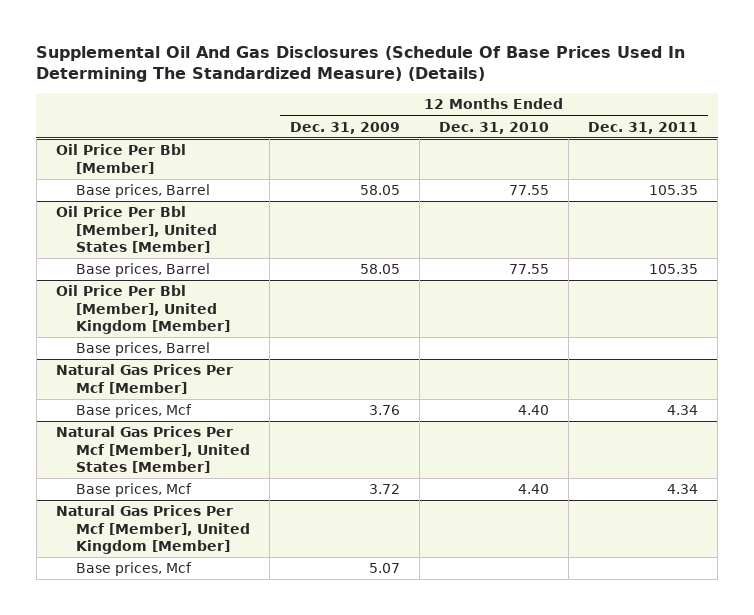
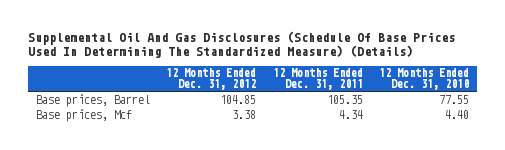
- | 12 Months Ended Dec. 31, 2009 | 12 Months Ended Dec. 31, 2010 | 12 Months Ended Dec. 31, 2011
+ | 12 Months Ended Dec. 31, 2012 | 12 Months Ended Dec. 31, 2011 | 12 Months Ended Dec. 31, 2010
- Oil Price Per Bbl [Member]
- Oil Price Per Bbl [Member], United States [Member]
- Base prices, Barrel | 58.05 | 77.55 | 105.35
- Oil Price Per Bbl [Member], United Kingdom [Member]
- Base prices, Barrel
- Natural Gas Prices Per Mcf [Member]
- Natural Gas Prices Per Mcf [Member], United States [Member]
- Base prices, Mcf | 3.72 | 4.40 | 4.34
- Natural Gas Prices Per Mcf [Member], United Kingdom [Member]
- Base prices, Mcf | 5.07 | |

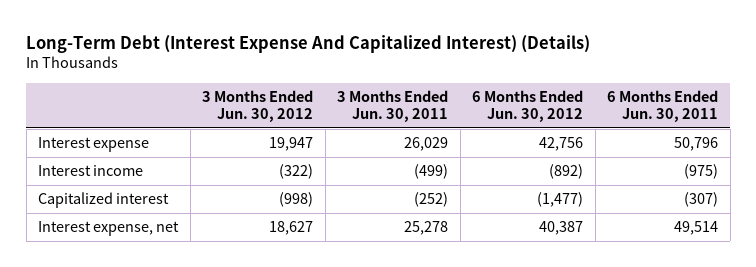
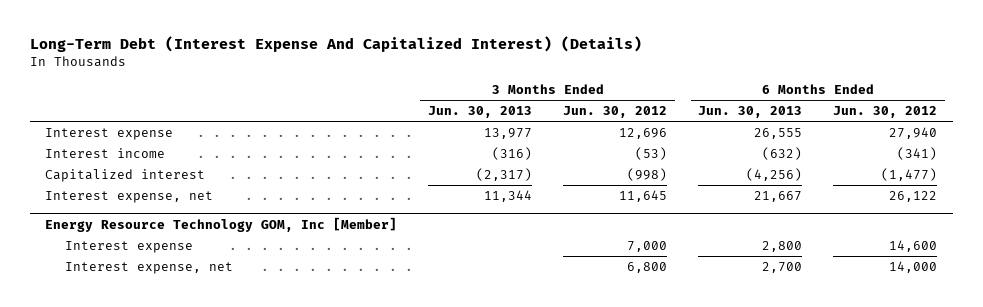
- | 3 Months Ended Jun. 30, 2012 | 3 Months Ended Jun. 30, 2011 | 6 Months Ended Jun. 30, 2012 | 6 Months Ended Jun. 30, 2011
+ | 3 Months Ended Jun. 30, 2013 | 3 Months Ended Jun. 30, 2012 | 6 Months Ended Jun. 30, 2013 | 6 Months Ended Jun. 30, 2012
- Interest expense | 19,947 | 26,029 | 42,756 | 50,796
- Interest income | (322) | (499) | (892) | (975)
+ Interest expense | 13,977 | 12,696 | 26,555 | 27,940
+ Interest income | (316) | (53) | (632) | (341)
- Interest expense, net | 18,627 | 25,278 | 40,387 | 49,514
+ Interest expense, net | 11,344 | 11,645 | 21,667 | 26,122
+ Energy Resource Technology GOM, Inc [Member]
+ Interest expense | | 7,000 | 2,800 | 14,600
+ Interest expense, net | | 6,800 | 2,700 | 14,000

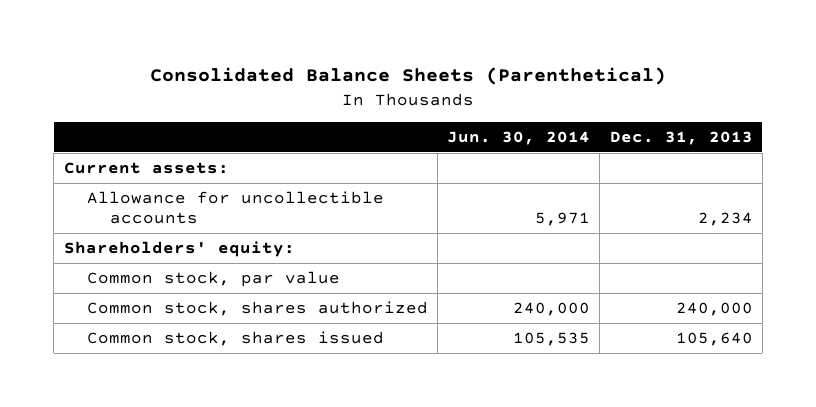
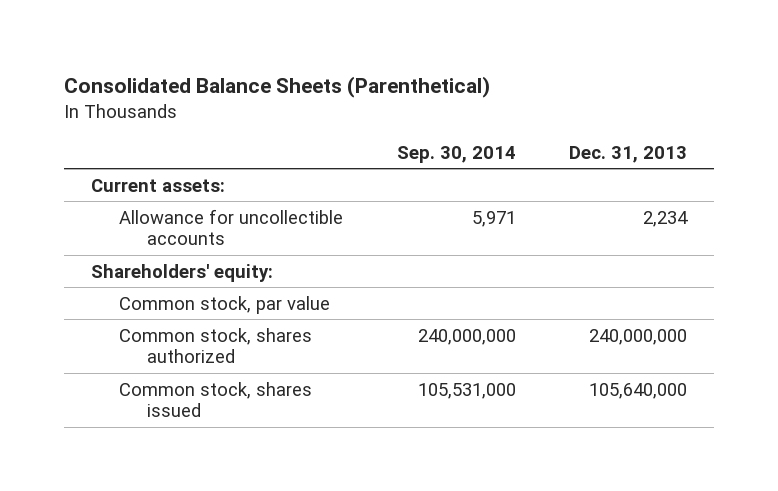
- | Jun. 30, 2014 | Dec. 31, 2013
+ | Sep. 30, 2014 | Dec. 31, 2013
- Common stock, shares authorized | 240,000 | 240,000
- Common stock, shares issued | 105,535 | 105,640
+ Common stock, shares authorized | 240,000,000 | 240,000,000
+ Common stock, shares issued | 105,531,000 | 105,640,000

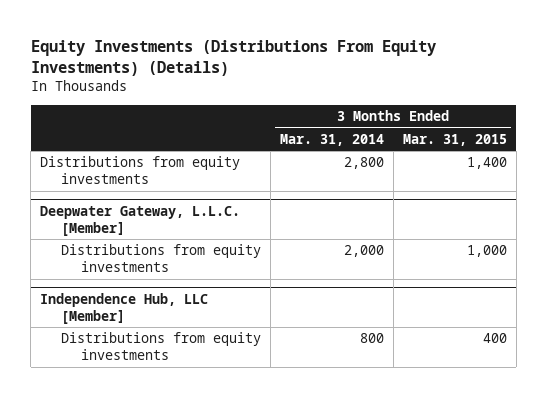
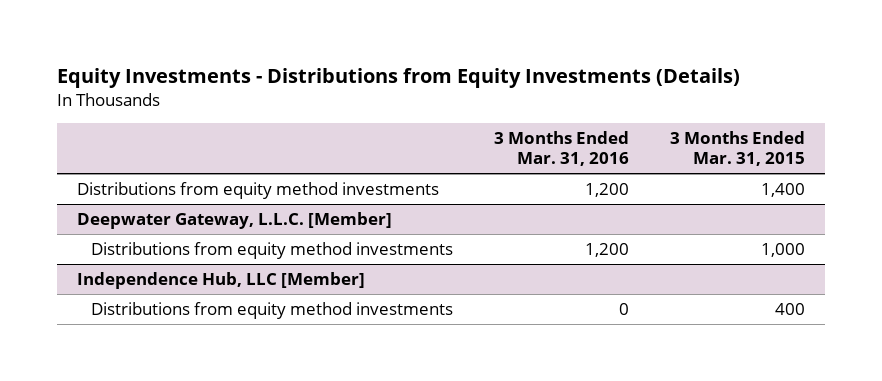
- Equity Investments (Distributions From Equity Investments) (Details)
+ Equity Investments - Distributions from Equity Investments (Details)
- | 3 Months Ended Mar. 31, 2014 | 3 Months Ended Mar. 31, 2015
+ | 3 Months Ended Mar. 31, 2016 | 3 Months Ended Mar. 31, 2015
- Distributions from equity investments | 2,800 | 1,400
+ Distributions from equity method investments | 1,200 | 1,400
@ Deepwater Gateway, L.L.C. [Member]
- Distributions from equity investments | 2,000 | 1,000
+ Distributions from equity method investments | 1,200 | 1,000
@ Independence Hub, LLC [Member]
- Distributions from equity investments | 800 | 400
+ Distributions from equity method investments | 0 | 400

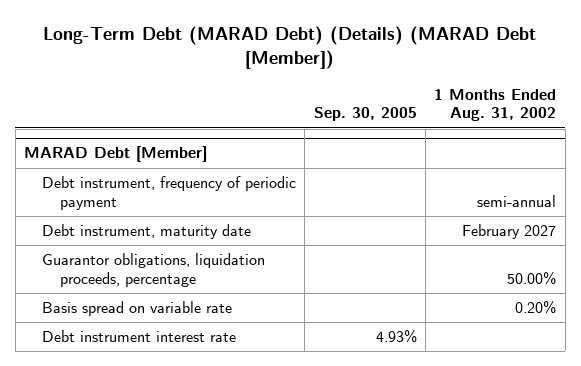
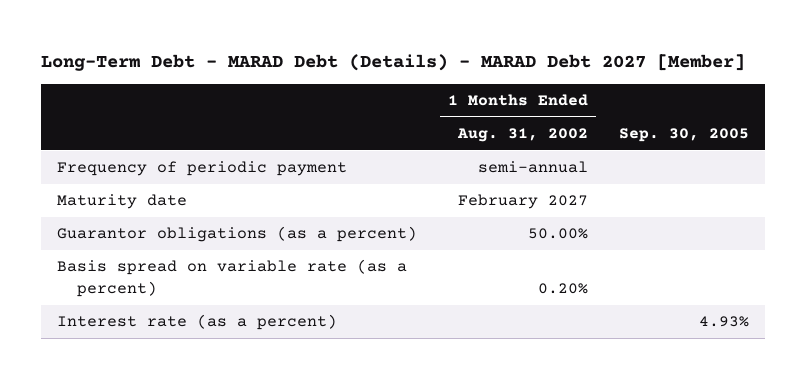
- Long-Term Debt (MARAD Debt) (Details) (MARAD Debt [Member])
+ Long-Term Debt - MARAD Debt (Details) - MARAD Debt 2027 [Member]
- | Sep. 30, 2005 | 1 Months Ended Aug. 31, 2002
+ | 1 Months Ended Aug. 31, 2002 | Sep. 30, 2005
- MARAD Debt [Member]
- Debt instrument, frequency of periodic payment | | semi-annual
- Debt instrument, maturity date | | February 2027
- Guarantor obligations, liquidation proceeds, percentage | | 50.00%
- Basis spread on variable rate | | 0.20%
- Debt instrument interest rate | 4.93% |
+ Frequency of periodic payment | semi-annual |
+ Maturity date | February 2027 |
+ Guarantor obligations (as a percent) | 50.00% |
+ Basis spread on variable rate (as a percent) | 0.20% |
+ Interest rate (as a percent) | | 4.93%

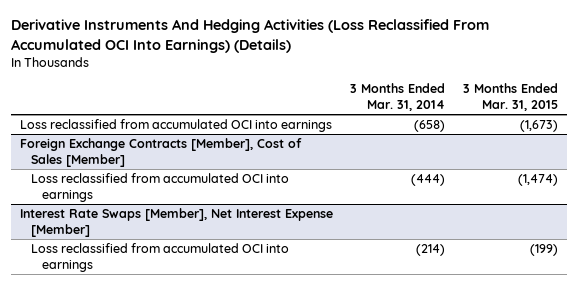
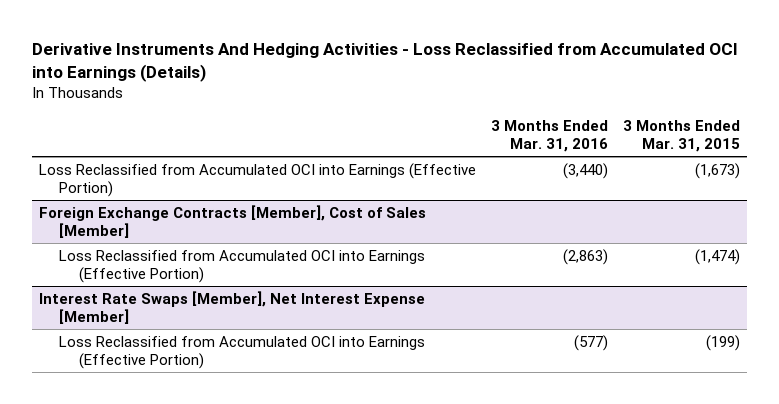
- Derivative Instruments And Hedging Activities (Loss Reclassified From Accumulated OCI Into Earnings) (Details)
+ Derivative Instruments And Hedging Activities - Loss Reclassified from Accumulated OCI into Earnings (Details)
- | 3 Months Ended Mar. 31, 2014 | 3 Months Ended Mar. 31, 2015
+ | 3 Months Ended Mar. 31, 2016 | 3 Months Ended Mar. 31, 2015
- Loss reclassified from accumulated OCI into earnings | (658) | (1,673)
+ Loss Reclassified from Accumulated OCI into Earnings (Effective Portion) | (3,440) | (1,673)
@ Foreign Exchange Contracts [Member], Cost of Sales [Member]
- Loss reclassified from accumulated OCI into earnings | (444) | (1,474)
+ Loss Reclassified from Accumulated OCI into Earnings (Effective Portion) | (2,863) | (1,474)
@ Interest Rate Swaps [Member], Net Interest Expense [Member]
- Loss reclassified from accumulated OCI into earnings | (214) | (199)
+ Loss Reclassified from Accumulated OCI into Earnings (Effective Portion) | (577) | (199)

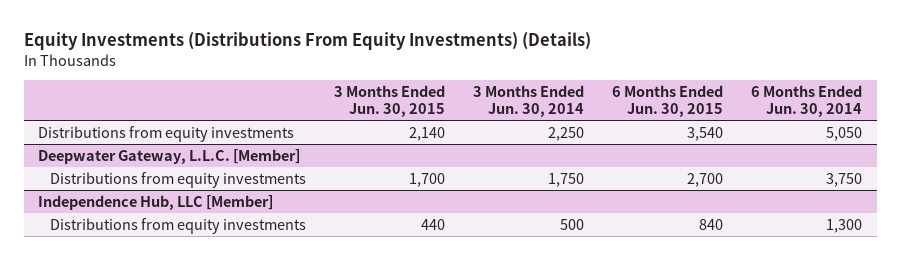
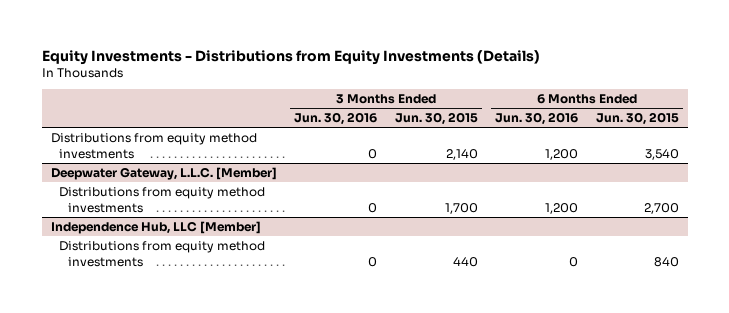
- Equity Investments (Distributions From Equity Investments) (Details)
+ Equity Investments - Distributions from Equity Investments (Details)
- | 3 Months Ended Jun. 30, 2015 | 3 Months Ended Jun. 30, 2014 | 6 Months Ended Jun. 30, 2015 | 6 Months Ended Jun. 30, 2014
+ | 3 Months Ended Jun. 30, 2016 | 3 Months Ended Jun. 30, 2015 | 6 Months Ended Jun. 30, 2016 | 6 Months Ended Jun. 30, 2015
- Distributions from equity investments | 2,140 | 2,250 | 3,540 | 5,050
+ Distributions from equity method investments | 0 | 2,140 | 1,200 | 3,540
@ Deepwater Gateway, L.L.C. [Member]
- Distributions from equity investments | 1,700 | 1,750 | 2,700 | 3,750
+ Distributions from equity method investments | 0 | 1,700 | 1,200 | 2,700
@ Independence Hub, LLC [Member]
- Distributions from equity investments | 440 | 500 | 840 | 1,300
+ Distributions from equity method investments | 0 | 440 | 0 | 840

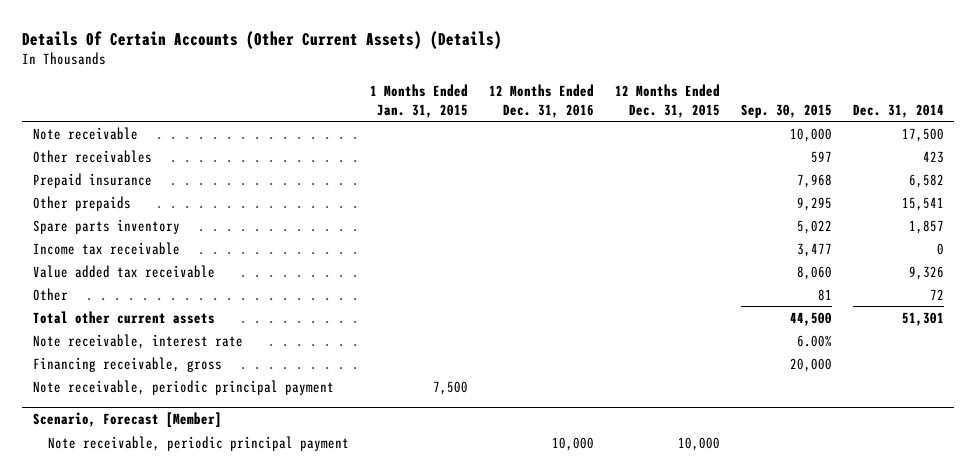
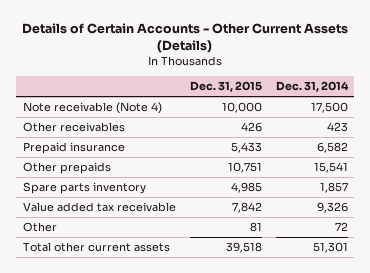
- Details Of Certain Accounts (Other Current Assets) (Details)
+ Details of Certain Accounts - Other Current Assets (Details)
- | 1 Months Ended Jan. 31, 2015 | 12 Months Ended Dec. 31, 2016 | 12 Months Ended Dec. 31, 2015 | Sep. 30, 2015 | Dec. 31, 2014
+ | Dec. 31, 2015 | Dec. 31, 2014
- Note receivable | | | | 10,000 | 17,500
+ Note receivable (Note 4) | 10,000 | 17,500
- Income tax receivable | | | | 3,477 | 0
- Note receivable, interest rate | | | | 6.00% |
- Financing receivable, gross | | | | 20,000 |
- Note receivable, periodic principal payment | 7,500 | | | |
- Scenario, Forecast [Member]
- Note receivable, periodic principal payment | | 10,000 | 10,000 | |

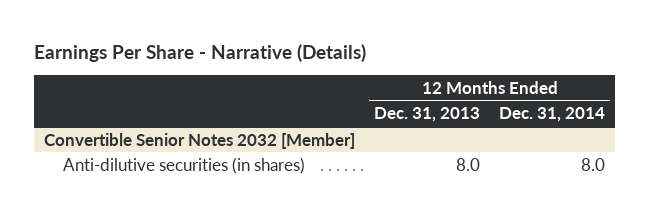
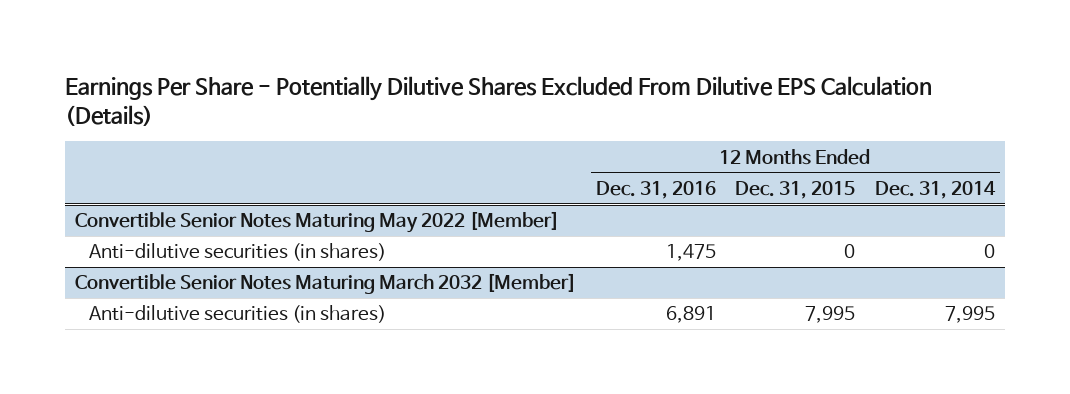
- Earnings Per Share - Narrative (Details)
+ Earnings Per Share - Potentially Dilutive Shares Excluded From Dilutive EPS Calculation (Details)
- | 12 Months Ended Dec. 31, 2013 | 12 Months Ended Dec. 31, 2014
+ | 12 Months Ended Dec. 31, 2016 | 12 Months Ended Dec. 31, 2015 | 12 Months Ended Dec. 31, 2014
- Convertible Senior Notes 2032 [Member]
- Anti-dilutive securities (in shares) | 8.0 | 8.0
+ Convertible Senior Notes Maturing May 2022 [Member]
+ Anti-dilutive securities (in shares) | 1,475 | 0 | 0
+ Convertible Senior Notes Maturing March 2032 [Member]
+ Anti-dilutive securities (in shares) | 6,891 | 7,995 | 7,995

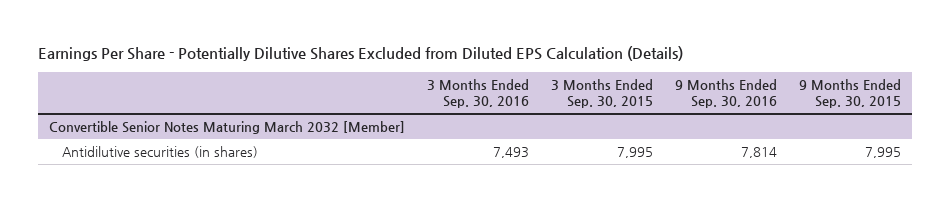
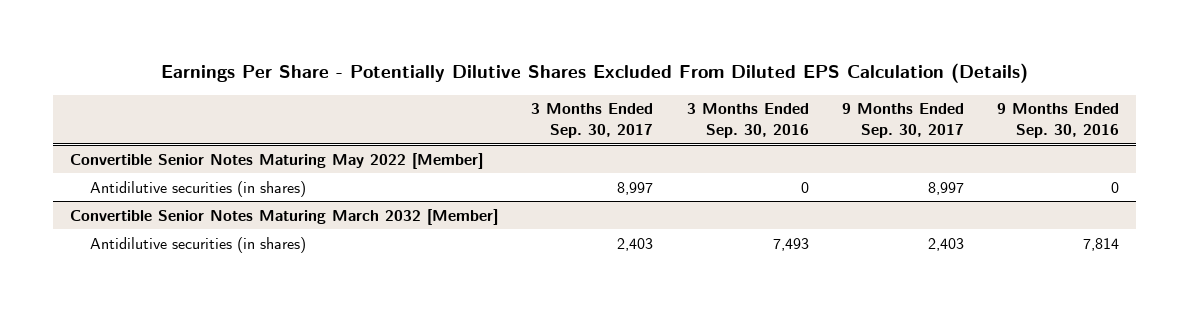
- Earnings Per Share - Potentially Dilutive Shares Excluded from Diluted EPS Calculation (Details)
+ Earnings Per Share - Potentially Dilutive Shares Excluded From Diluted EPS Calculation (Details)
- | 3 Months Ended Sep. 30, 2016 | 3 Months Ended Sep. 30, 2015 | 9 Months Ended Sep. 30, 2016 | 9 Months Ended Sep. 30, 2015
+ | 3 Months Ended Sep. 30, 2017 | 3 Months Ended Sep. 30, 2016 | 9 Months Ended Sep. 30, 2017 | 9 Months Ended Sep. 30, 2016
+ Convertible Senior Notes Maturing May 2022 [Member]
+ Antidilutive securities (in shares) | 8,997 | 0 | 8,997 | 0

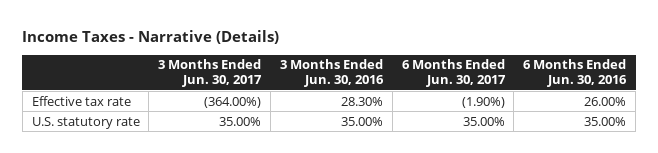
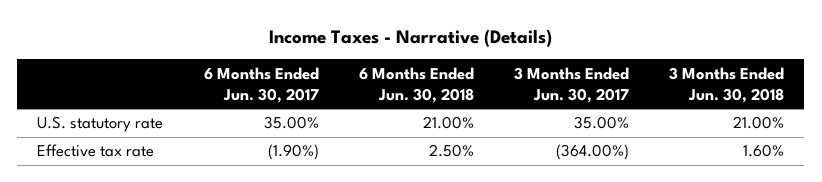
- | 3 Months Ended Jun. 30, 2017 | 3 Months Ended Jun. 30, 2016 | 6 Months Ended Jun. 30, 2017 | 6 Months Ended Jun. 30, 2016
+ | 6 Months Ended Jun. 30, 2017 | 6 Months Ended Jun. 30, 2018 | 3 Months Ended Jun. 30, 2017 | 3 Months Ended Jun. 30, 2018
moved down: Effective tax rate | (1.90%) | 2.50% | (364.00%) | 1.60%

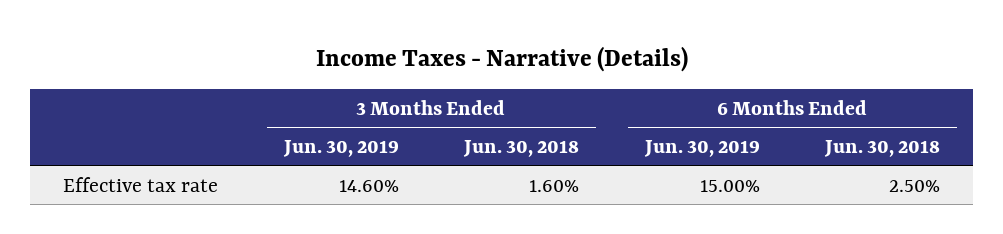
- | 6 Months Ended Jun. 30, 2017 | 6 Months Ended Jun. 30, 2018 | 3 Months Ended Jun. 30, 2017 | 3 Months Ended Jun. 30, 2018
+ | 3 Months Ended Jun. 30, 2019 | 3 Months Ended Jun. 30, 2018 | 6 Months Ended Jun. 30, 2019 | 6 Months Ended Jun. 30, 2018
- U.S. statutory rate | 35.00% | 21.00% | 35.00% | 21.00%

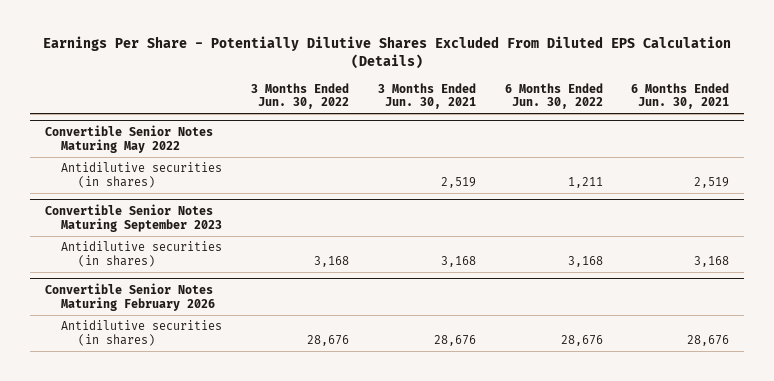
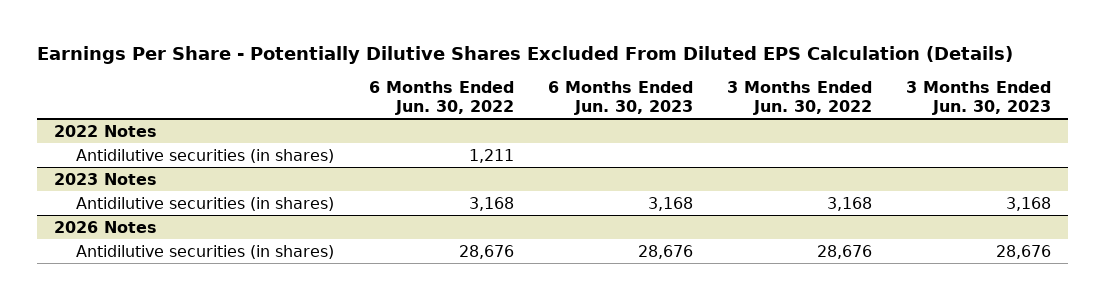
- | 3 Months Ended Jun. 30, 2022 | 3 Months Ended Jun. 30, 2021 | 6 Months Ended Jun. 30, 2022 | 6 Months Ended Jun. 30, 2021
+ | 6 Months Ended Jun. 30, 2022 | 6 Months Ended Jun. 30, 2023 | 3 Months Ended Jun. 30, 2022 | 3 Months Ended Jun. 30, 2023
- Convertible Senior Notes Maturing May 2022
+ 2022 Notes
- Convertible Senior Notes Maturing September 2023
+ 2023 Notes
- Convertible Senior Notes Maturing February 2026
+ 2026 Notes

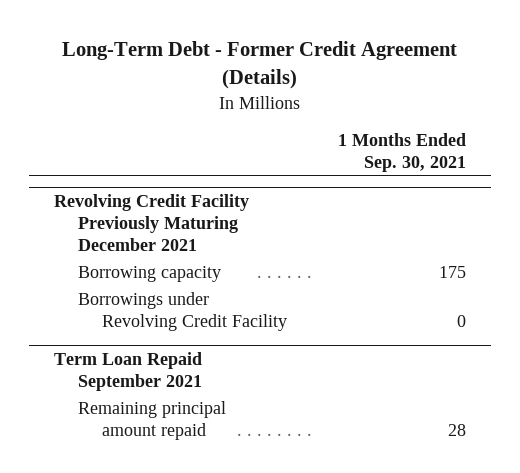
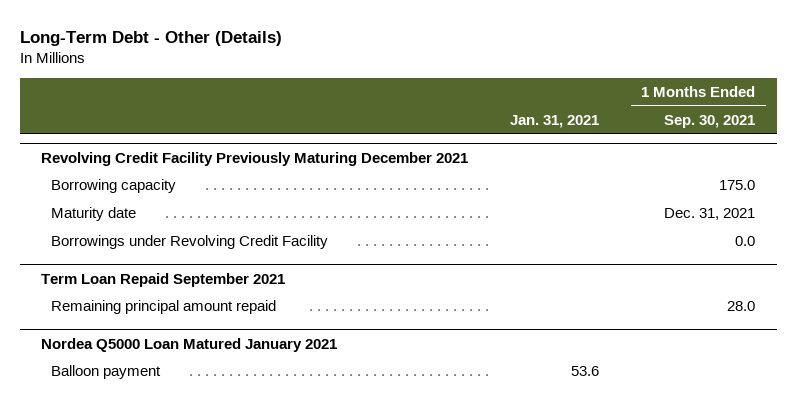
- Long-Term Debt - Former Credit Agreement (Details)
+ Long-Term Debt - Other (Details)
- | 1 Months Ended Sep. 30, 2021
+ | Jan. 31, 2021 | 1 Months Ended Sep. 30, 2021
@ Revolving Credit Facility Previously Maturing December 2021
- Borrowing capacity | 175
- Borrowings under Revolving Credit Facility | 0
+ Borrowing capacity | | 175.0
+ Maturity date | | Dec. 31, 2021
+ Borrowings under Revolving Credit Facility | | 0.0
@ Term Loan Repaid September 2021
- Remaining principal amount repaid | 28
+ Remaining principal amount repaid | | 28.0
+ Nordea Q5000 Loan Matured January 2021
+ Balloon payment | 53.6 |

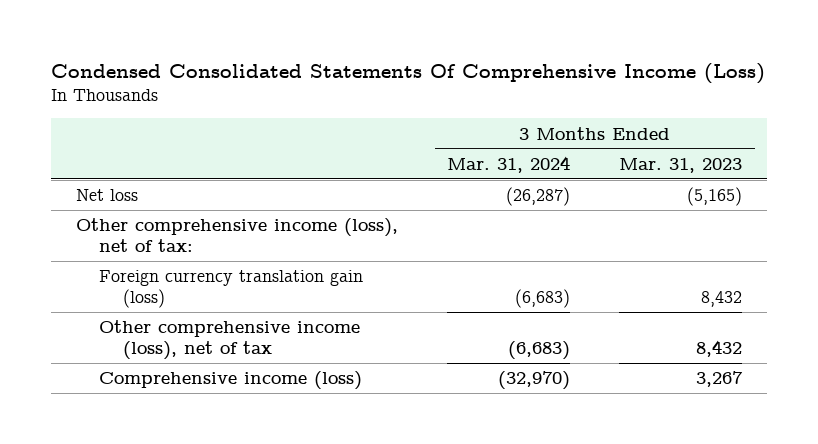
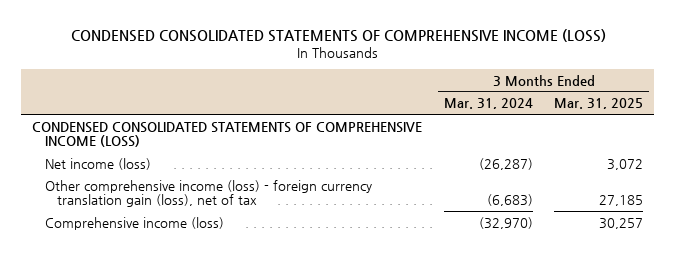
- Condensed Consolidated Statements Of Comprehensive Income (Loss)
+ CONDENSED CONSOLIDATED STATEMENTS OF COMPREHENSIVE INCOME (LOSS)
- | 3 Months Ended Mar. 31, 2024 | 3 Months Ended Mar. 31, 2023
+ | 3 Months Ended Mar. 31, 2024 | 3 Months Ended Mar. 31, 2025
- Net loss | (26,287) | (5,165)
- Other comprehensive income (loss), net of tax:
- Foreign currency translation gain (loss) | (6,683) | 8,432
- Other comprehensive income (loss), net of tax | (6,683) | 8,432
+ CONDENSED CONSOLIDATED STATEMENTS OF COMPREHENSIVE INCOME (LOSS)
+ Net income (loss) | (26,287) | 3,072
+ Other comprehensive income (loss) - foreign currency translation gain (loss), net of tax | (6,683) | 27,185

